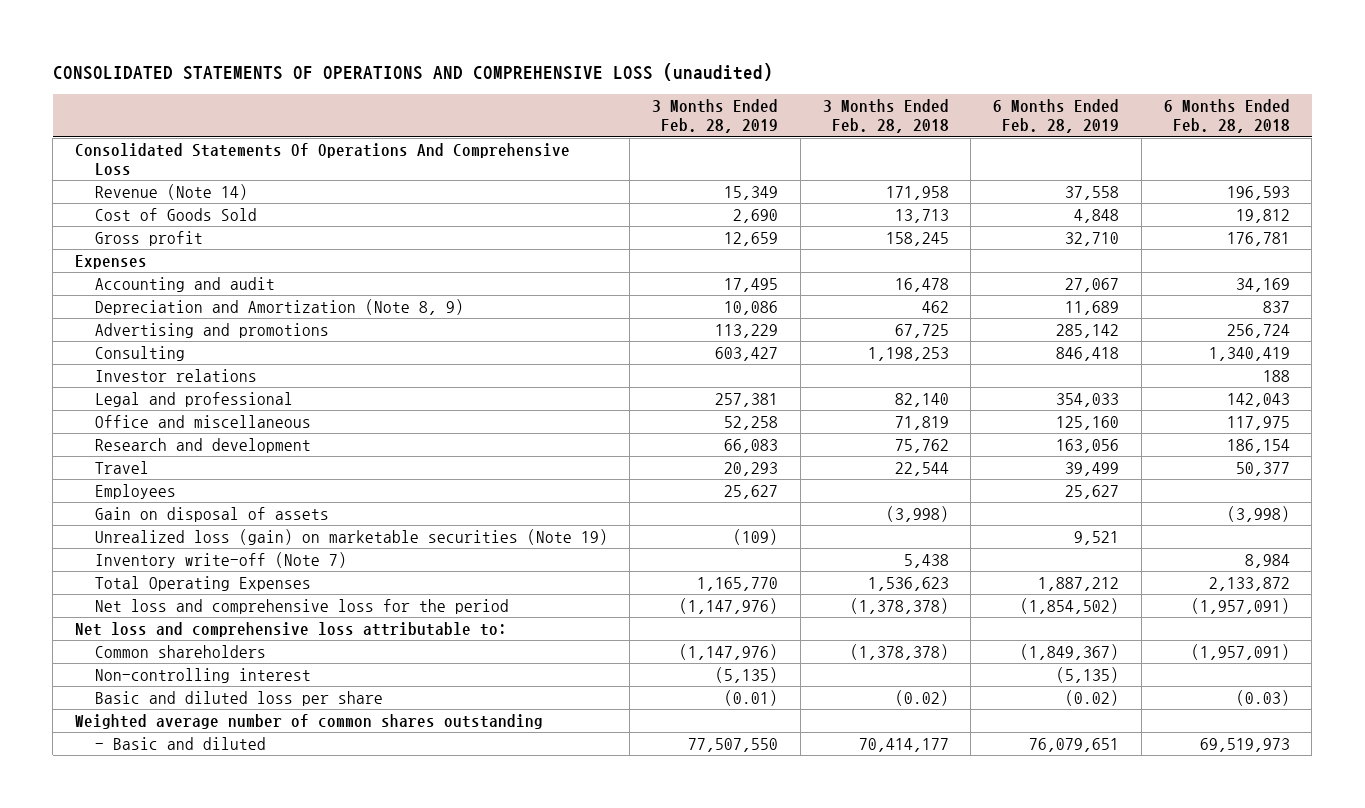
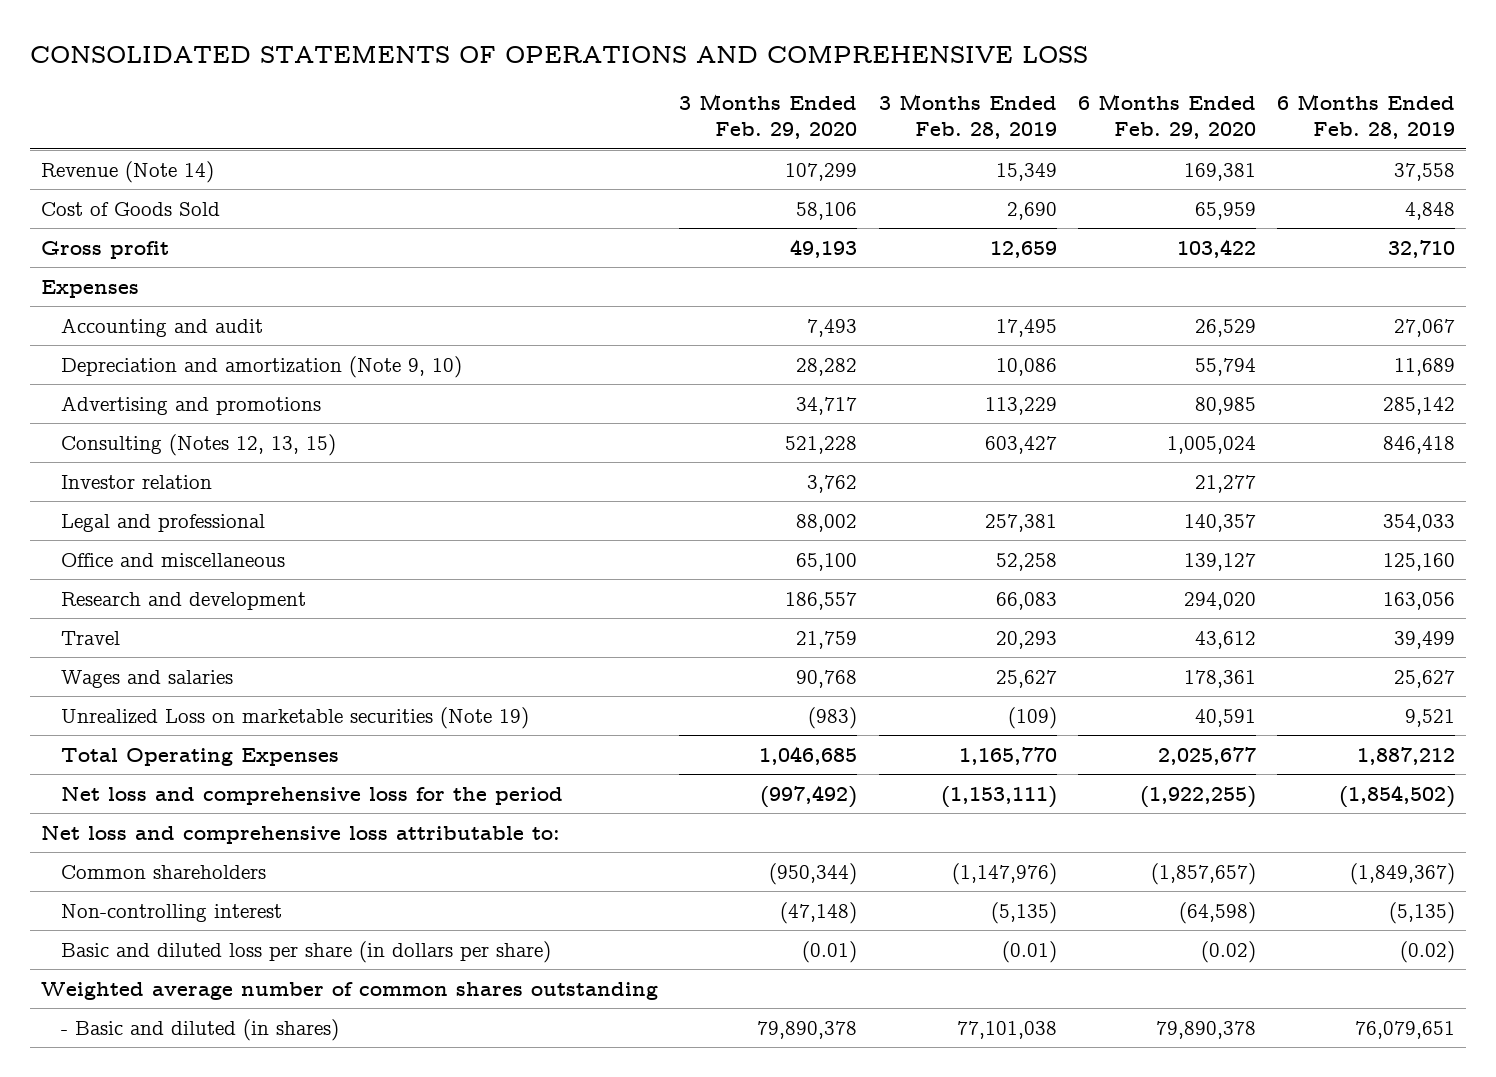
- CONSOLIDATED STATEMENTS OF OPERATIONS AND COMPREHENSIVE LOSS (unaudited)
+ CONSOLIDATED STATEMENTS OF OPERATIONS AND COMPREHENSIVE LOSS
- | 3 Months Ended Feb. 28, 2019 | 3 Months Ended Feb. 28, 2018 | 6 Months Ended Feb. 28, 2019 | 6 Months Ended Feb. 28, 2018
+ | 3 Months Ended Feb. 29, 2020 | 3 Months Ended Feb. 28, 2019 | 6 Months Ended Feb. 29, 2020 | 6 Months Ended Feb. 28, 2019
- Consolidated Statements Of Operations And Comprehensive Loss
- Depreciation and Amortization (Note 8, 9) | 10,086 | 462 | 11,689 | 837
+ Depreciation and amortization (Note 9, 10) | 28,282 | 10,086 | 55,794 | 11,689
- Consulting | 603,427 | 1,198,253 | 846,418 | 1,340,419
- Investor relations | | | | 188
+ Consulting (Notes 12, 13, 15) | 521,228 | 603,427 | 1,005,024 | 846,418
+ Investor relation | 3,762 | | 21,277 |
- Employees | 25,627 | | 25,627 |
- Gain on disposal of assets | | (3,998) | | (3,998)
- Unrealized loss (gain) on marketable securities (Note 19) | (109) | | 9,521 |
- Inventory write-off (Note 7) | | 5,438 | | 8,984
+ Wages and salaries | 90,768 | 25,627 | 178,361 | 25,627
+ Unrealized Loss on marketable securities (Note 19) | (983) | (109) | 40,591 | 9,521
- Net loss and comprehensive loss for the period | (1,147,976) | (1,378,378) | (1,854,502) | (1,957,091)
+ Net loss and comprehensive loss for the period | (997,492) | (1,153,111) | (1,922,255) | (1,854,502)
- Basic and diluted loss per share | (0.01) | (0.02) | (0.02) | (0.03)
+ Basic and diluted loss per share (in dollars per share) | (0.01) | (0.01) | (0.02) | (0.02)
- - Basic and diluted | 77,507,550 | 70,414,177 | 76,079,651 | 69,519,973
+ - Basic and diluted (in shares) | 79,890,378 | 77,101,038 | 79,890,378 | 76,079,651

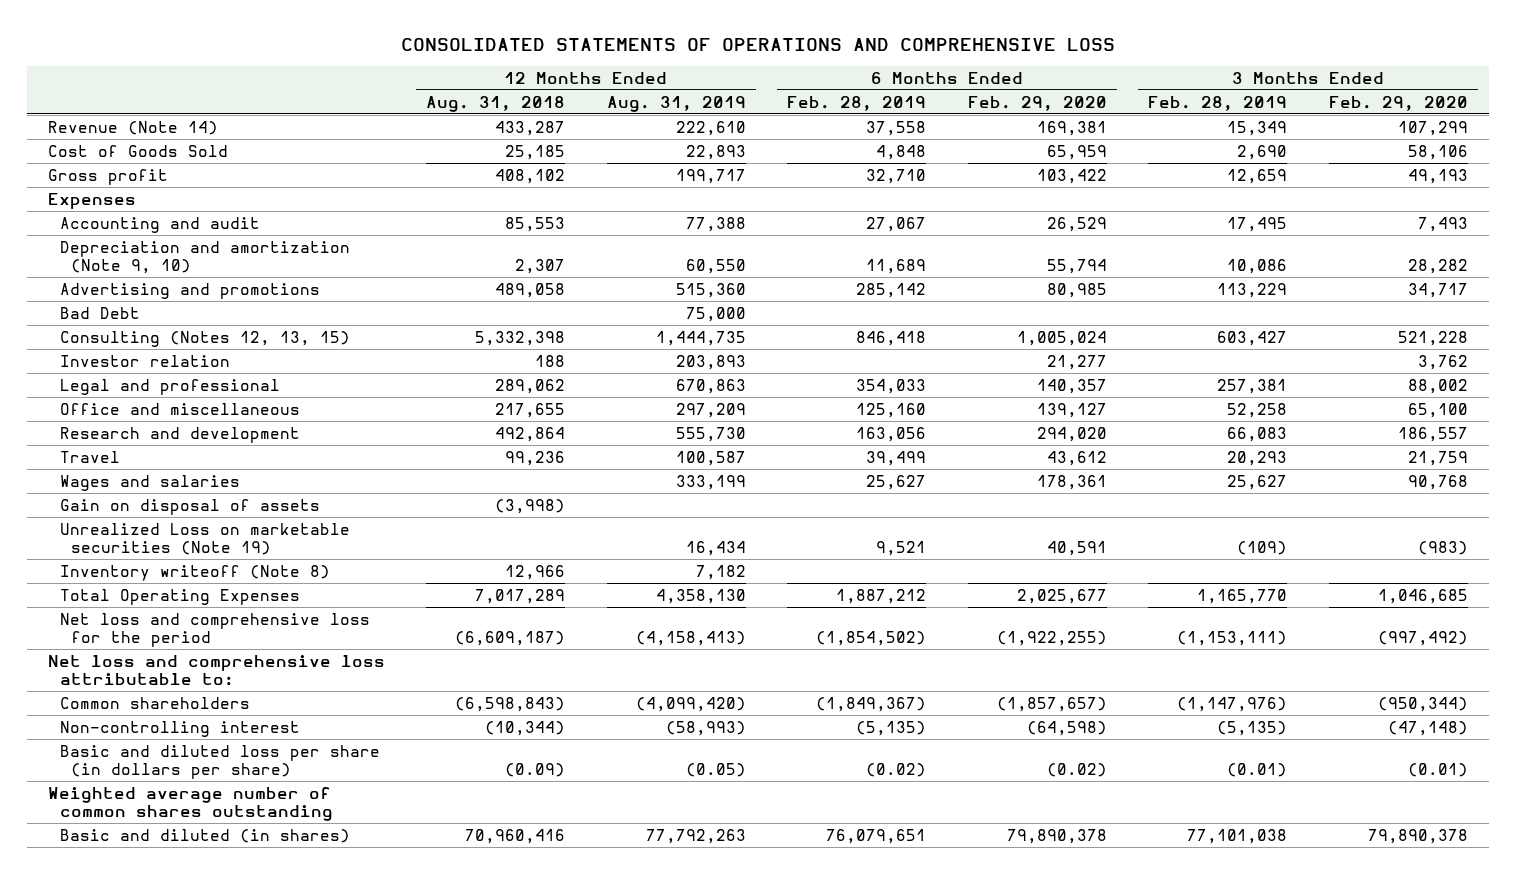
- | 3 Months Ended Feb. 29, 2020 | 3 Months Ended Feb. 28, 2019 | 6 Months Ended Feb. 29, 2020 | 6 Months Ended Feb. 28, 2019
+ | 12 Months Ended Aug. 31, 2018 | 12 Months Ended Aug. 31, 2019 | 6 Months Ended Feb. 28, 2019 | 6 Months Ended Feb. 29, 2020 | 3 Months Ended Feb. 28, 2019 | 3 Months Ended Feb. 29, 2020
+ Bad Debt | | 75,000 | | | |
+ Gain on disposal of assets | (3,998) | | | | |
+ Inventory writeoff (Note 8) | 12,966 | 7,182 | | | |
- - Basic and diluted (in shares) | 79,890,378 | 77,101,038 | 79,890,378 | 76,079,651
+ Basic and diluted (in shares) | 70,960,416 | 77,792,263 | 76,079,651 | 79,890,378 | 77,101,038 | 79,890,378

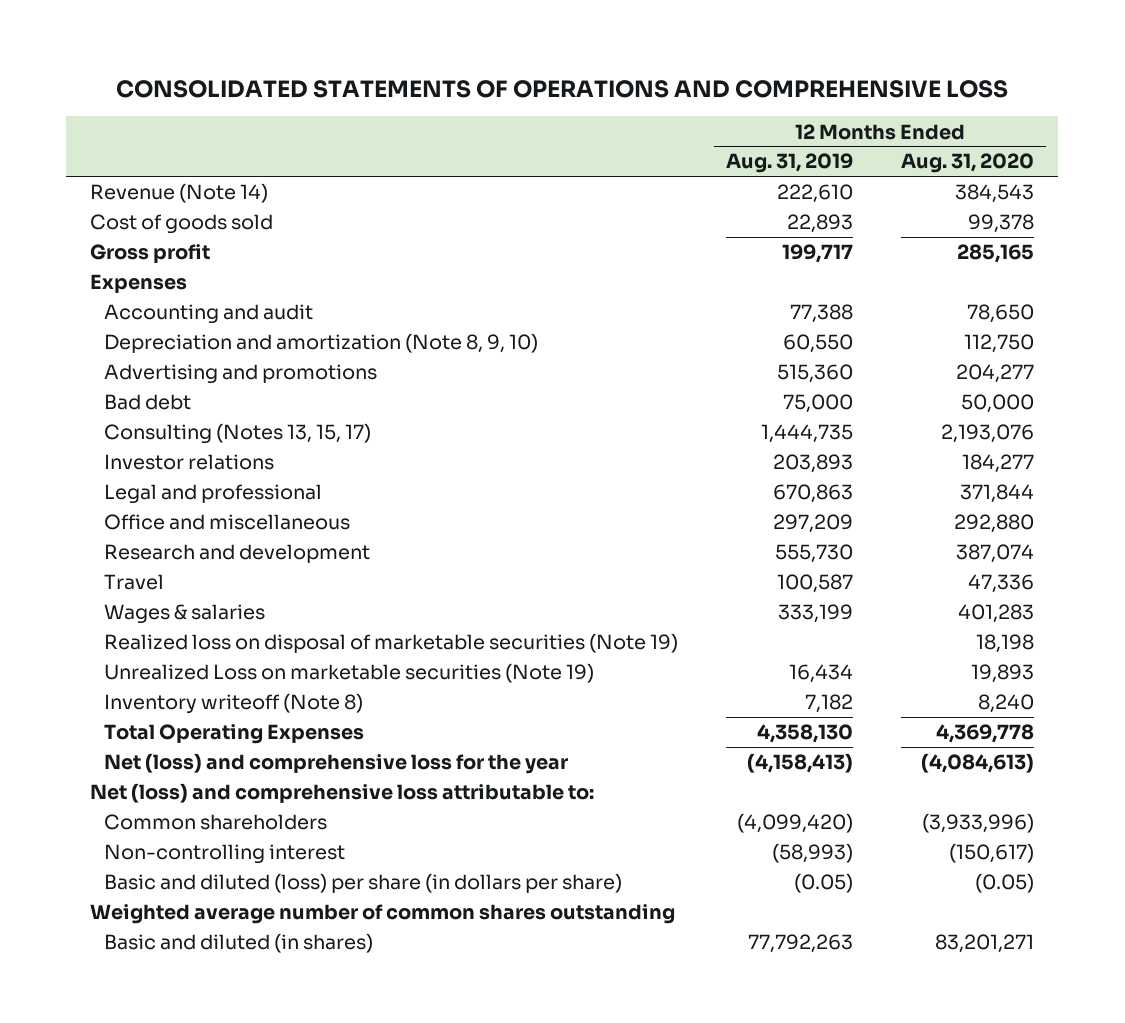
- | 12 Months Ended Aug. 31, 2018 | 12 Months Ended Aug. 31, 2019 | 6 Months Ended Feb. 28, 2019 | 6 Months Ended Feb. 29, 2020 | 3 Months Ended Feb. 28, 2019 | 3 Months Ended Feb. 29, 2020
+ | 12 Months Ended Aug. 31, 2019 | 12 Months Ended Aug. 31, 2020
- Cost of Goods Sold | 25,185 | 22,893 | 4,848 | 65,959 | 2,690 | 58,106
+ Cost of goods sold | 22,893 | 99,378
- Depreciation and amortization (Note 9, 10) | 2,307 | 60,550 | 11,689 | 55,794 | 10,086 | 28,282
+ Depreciation and amortization (Note 8, 9, 10) | 60,550 | 112,750
- Bad Debt | | 75,000 | | | |
- Consulting (Notes 12, 13, 15) | 5,332,398 | 1,444,735 | 846,418 | 1,005,024 | 603,427 | 521,228
- Investor relation | 188 | 203,893 | | 21,277 | | 3,762
+ Bad debt | 75,000 | 50,000
+ Consulting (Notes 13, 15, 17) | 1,444,735 | 2,193,076
+ Investor relations | 203,893 | 184,277
- Wages and salaries | | 333,199 | 25,627 | 178,361 | 25,627 | 90,768
- Gain on disposal of assets | (3,998) | | | | |
+ Wages & salaries | 333,199 | 401,283
+ Realized loss on disposal of marketable securities (Note 19) | | 18,198
- Net loss and comprehensive loss for the period | (6,609,187) | (4,158,413) | (1,854,502) | (1,922,255) | (1,153,111) | (997,492)
- Net loss and comprehensive loss attributable to:
+ Net (loss) and comprehensive loss for the year | (4,158,413) | (4,084,613)
+ Net (loss) and comprehensive loss attributable to:
- Basic and diluted loss per share (in dollars per share) | (0.09) | (0.05) | (0.02) | (0.02) | (0.01) | (0.01)
+ Basic and diluted (loss) per share (in dollars per share) | (0.05) | (0.05)

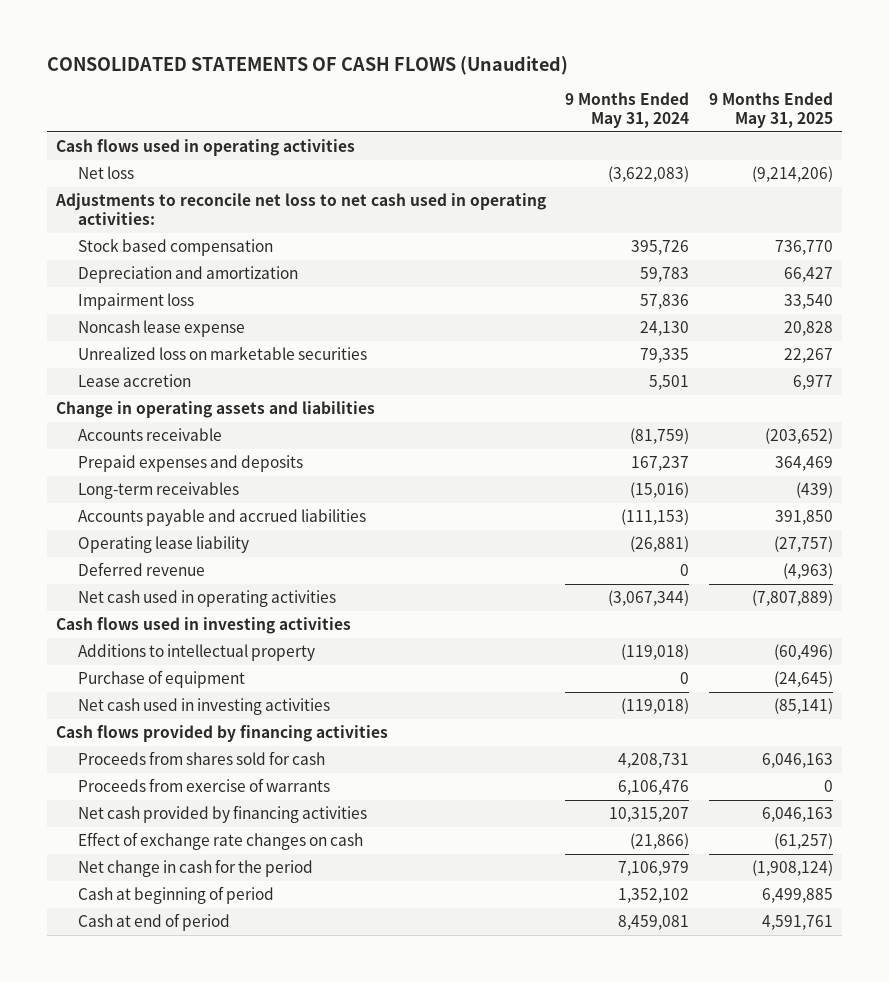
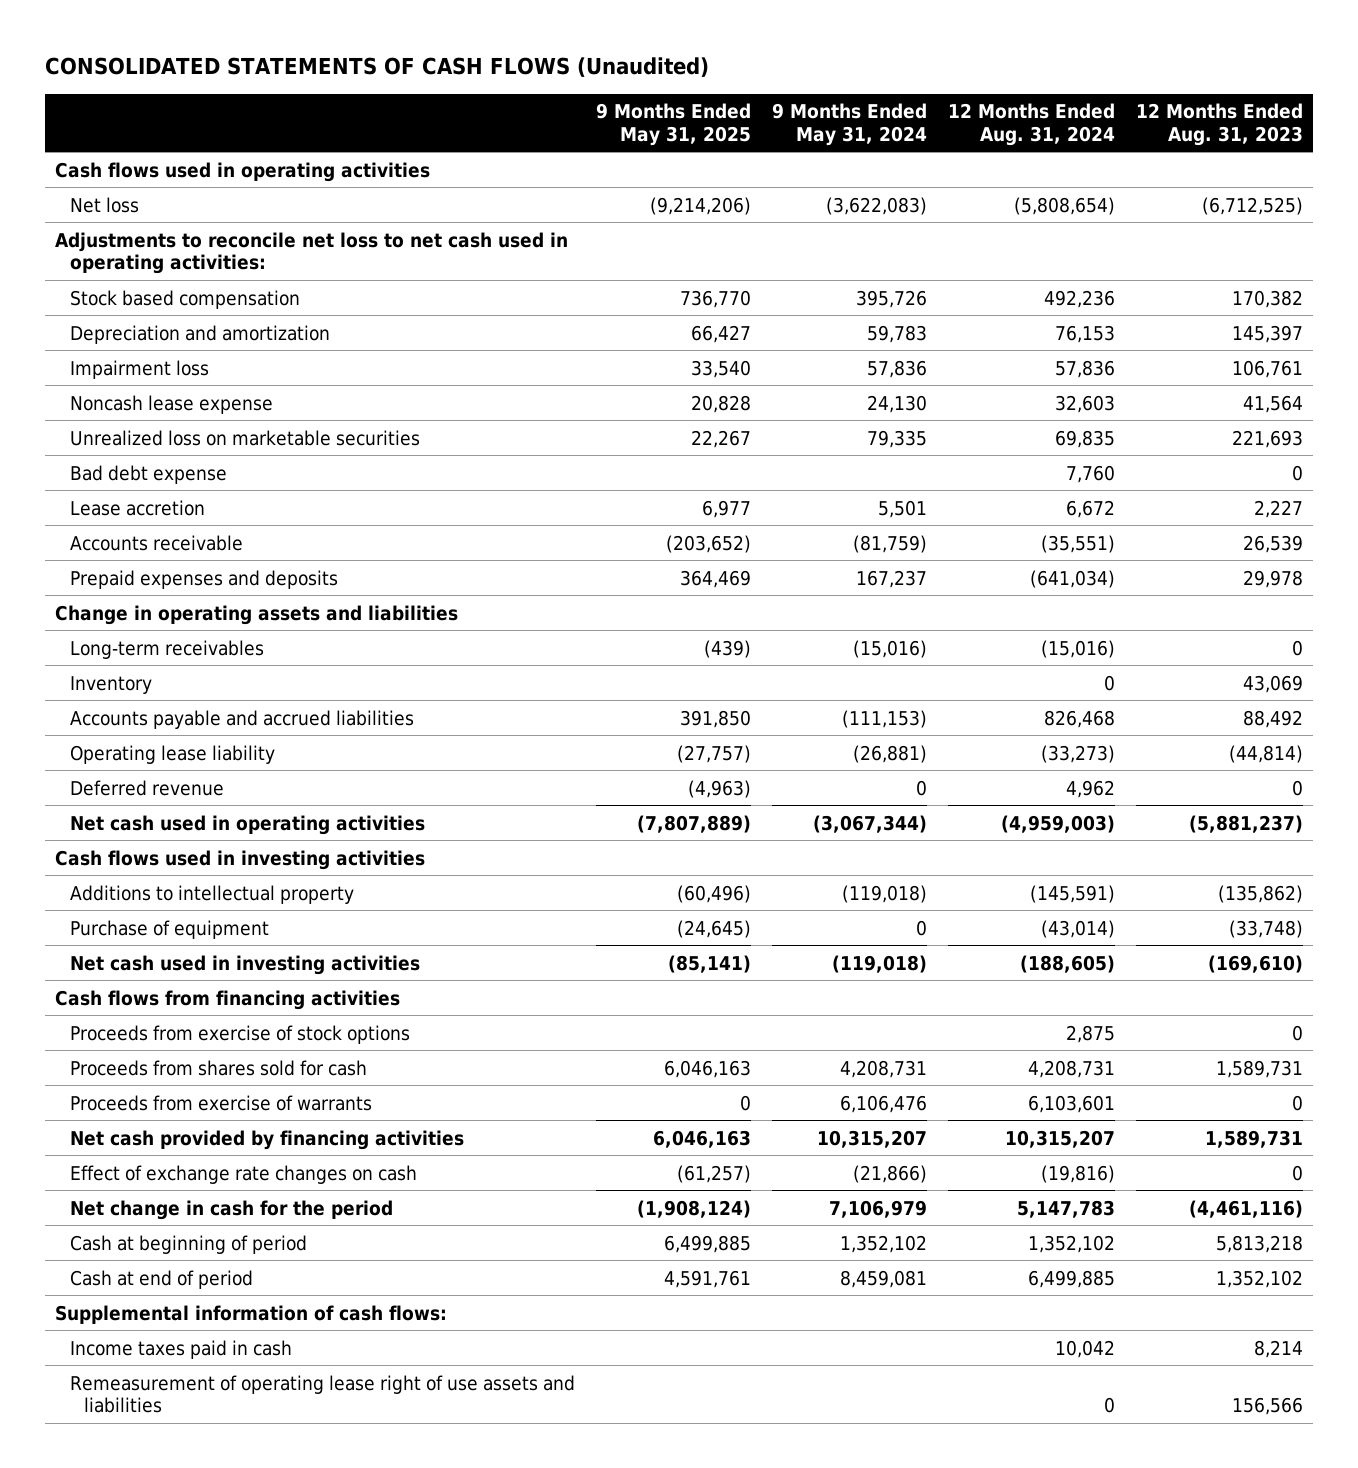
- | 9 Months Ended May 31, 2024 | 9 Months Ended May 31, 2025
+ | 9 Months Ended May 31, 2025 | 9 Months Ended May 31, 2024 | 12 Months Ended Aug. 31, 2024 | 12 Months Ended Aug. 31, 2023
+ Bad debt expense | | | 7,760 | 0
moved down: Change in operating assets and liabilities
+ Inventory | | | 0 | 43,069
- Cash flows provided by financing activities
+ Cash flows from financing activities
+ Proceeds from exercise of stock options | | | 2,875 | 0
+ Supplemental information of cash flows:
+ Income taxes paid in cash | | | 10,042 | 8,214
+ Remeasurement of operating lease right of use assets and liabilities | | | 0 | 156,566

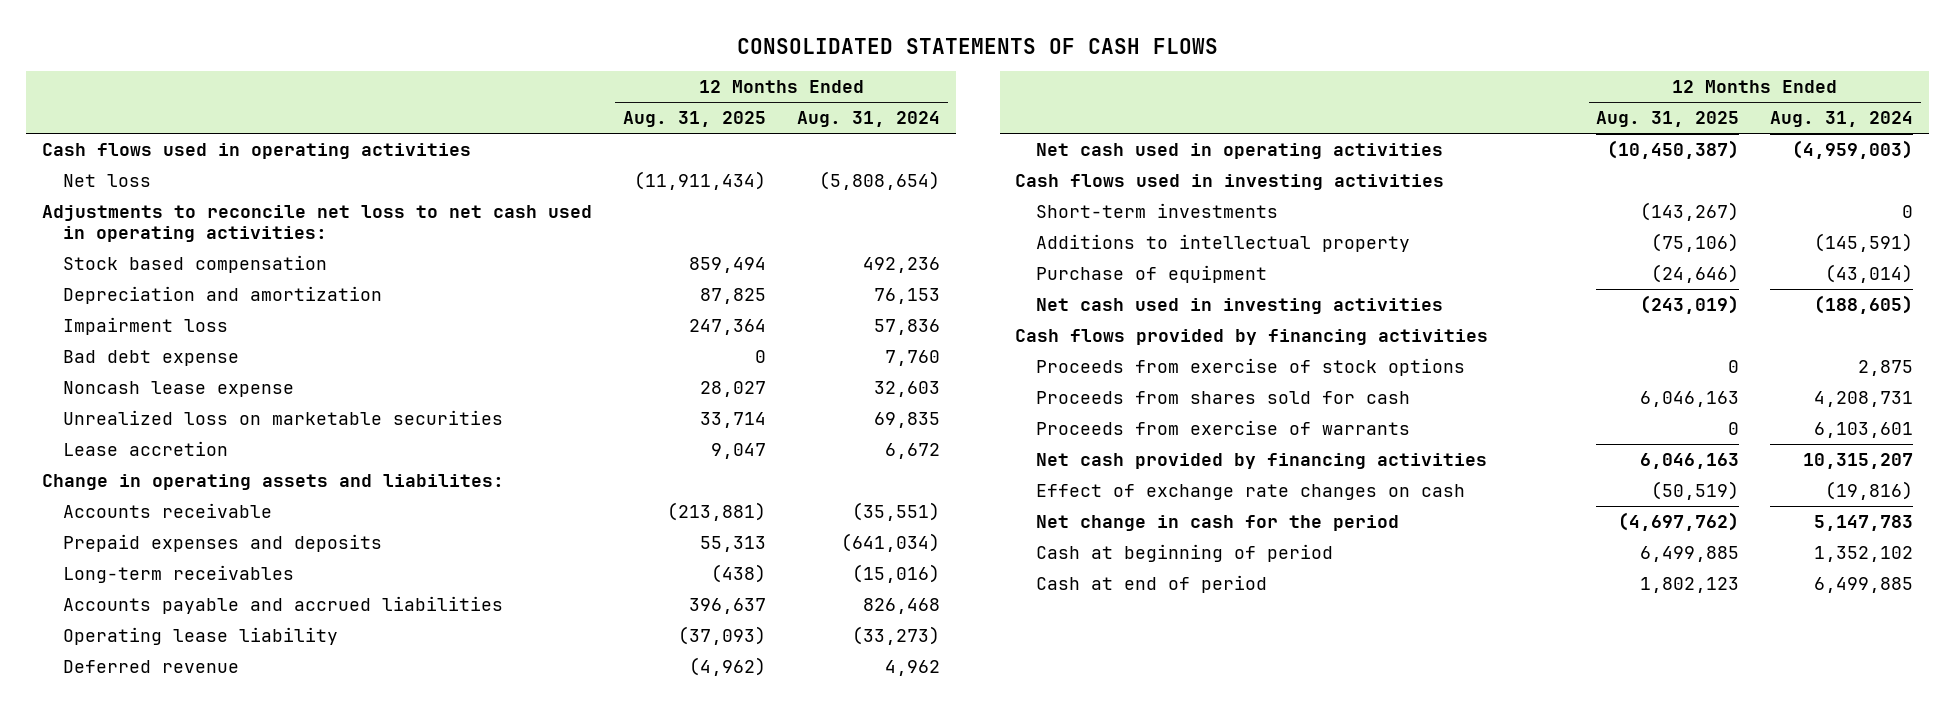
- CONSOLIDATED STATEMENTS OF CASH FLOWS (Unaudited)
+ CONSOLIDATED STATEMENTS OF CASH FLOWS
- | 9 Months Ended May 31, 2025 | 9 Months Ended May 31, 2024 | 12 Months Ended Aug. 31, 2024 | 12 Months Ended Aug. 31, 2023
+ | 12 Months Ended Aug. 31, 2025 | 12 Months Ended Aug. 31, 2024
moved up: Bad debt expense | 0 | 7,760
+ Change in operating assets and liabilites:
- Change in operating assets and liabilities
- Inventory | | | 0 | 43,069
+ Short-term investments | (143,267) | 0
- Cash flows from financing activities
+ Cash flows provided by financing activities
- Supplemental information of cash flows:
- Income taxes paid in cash | | | 10,042 | 8,214
- Remeasurement of operating lease right of use assets and liabilities | | | 0 | 156,566

